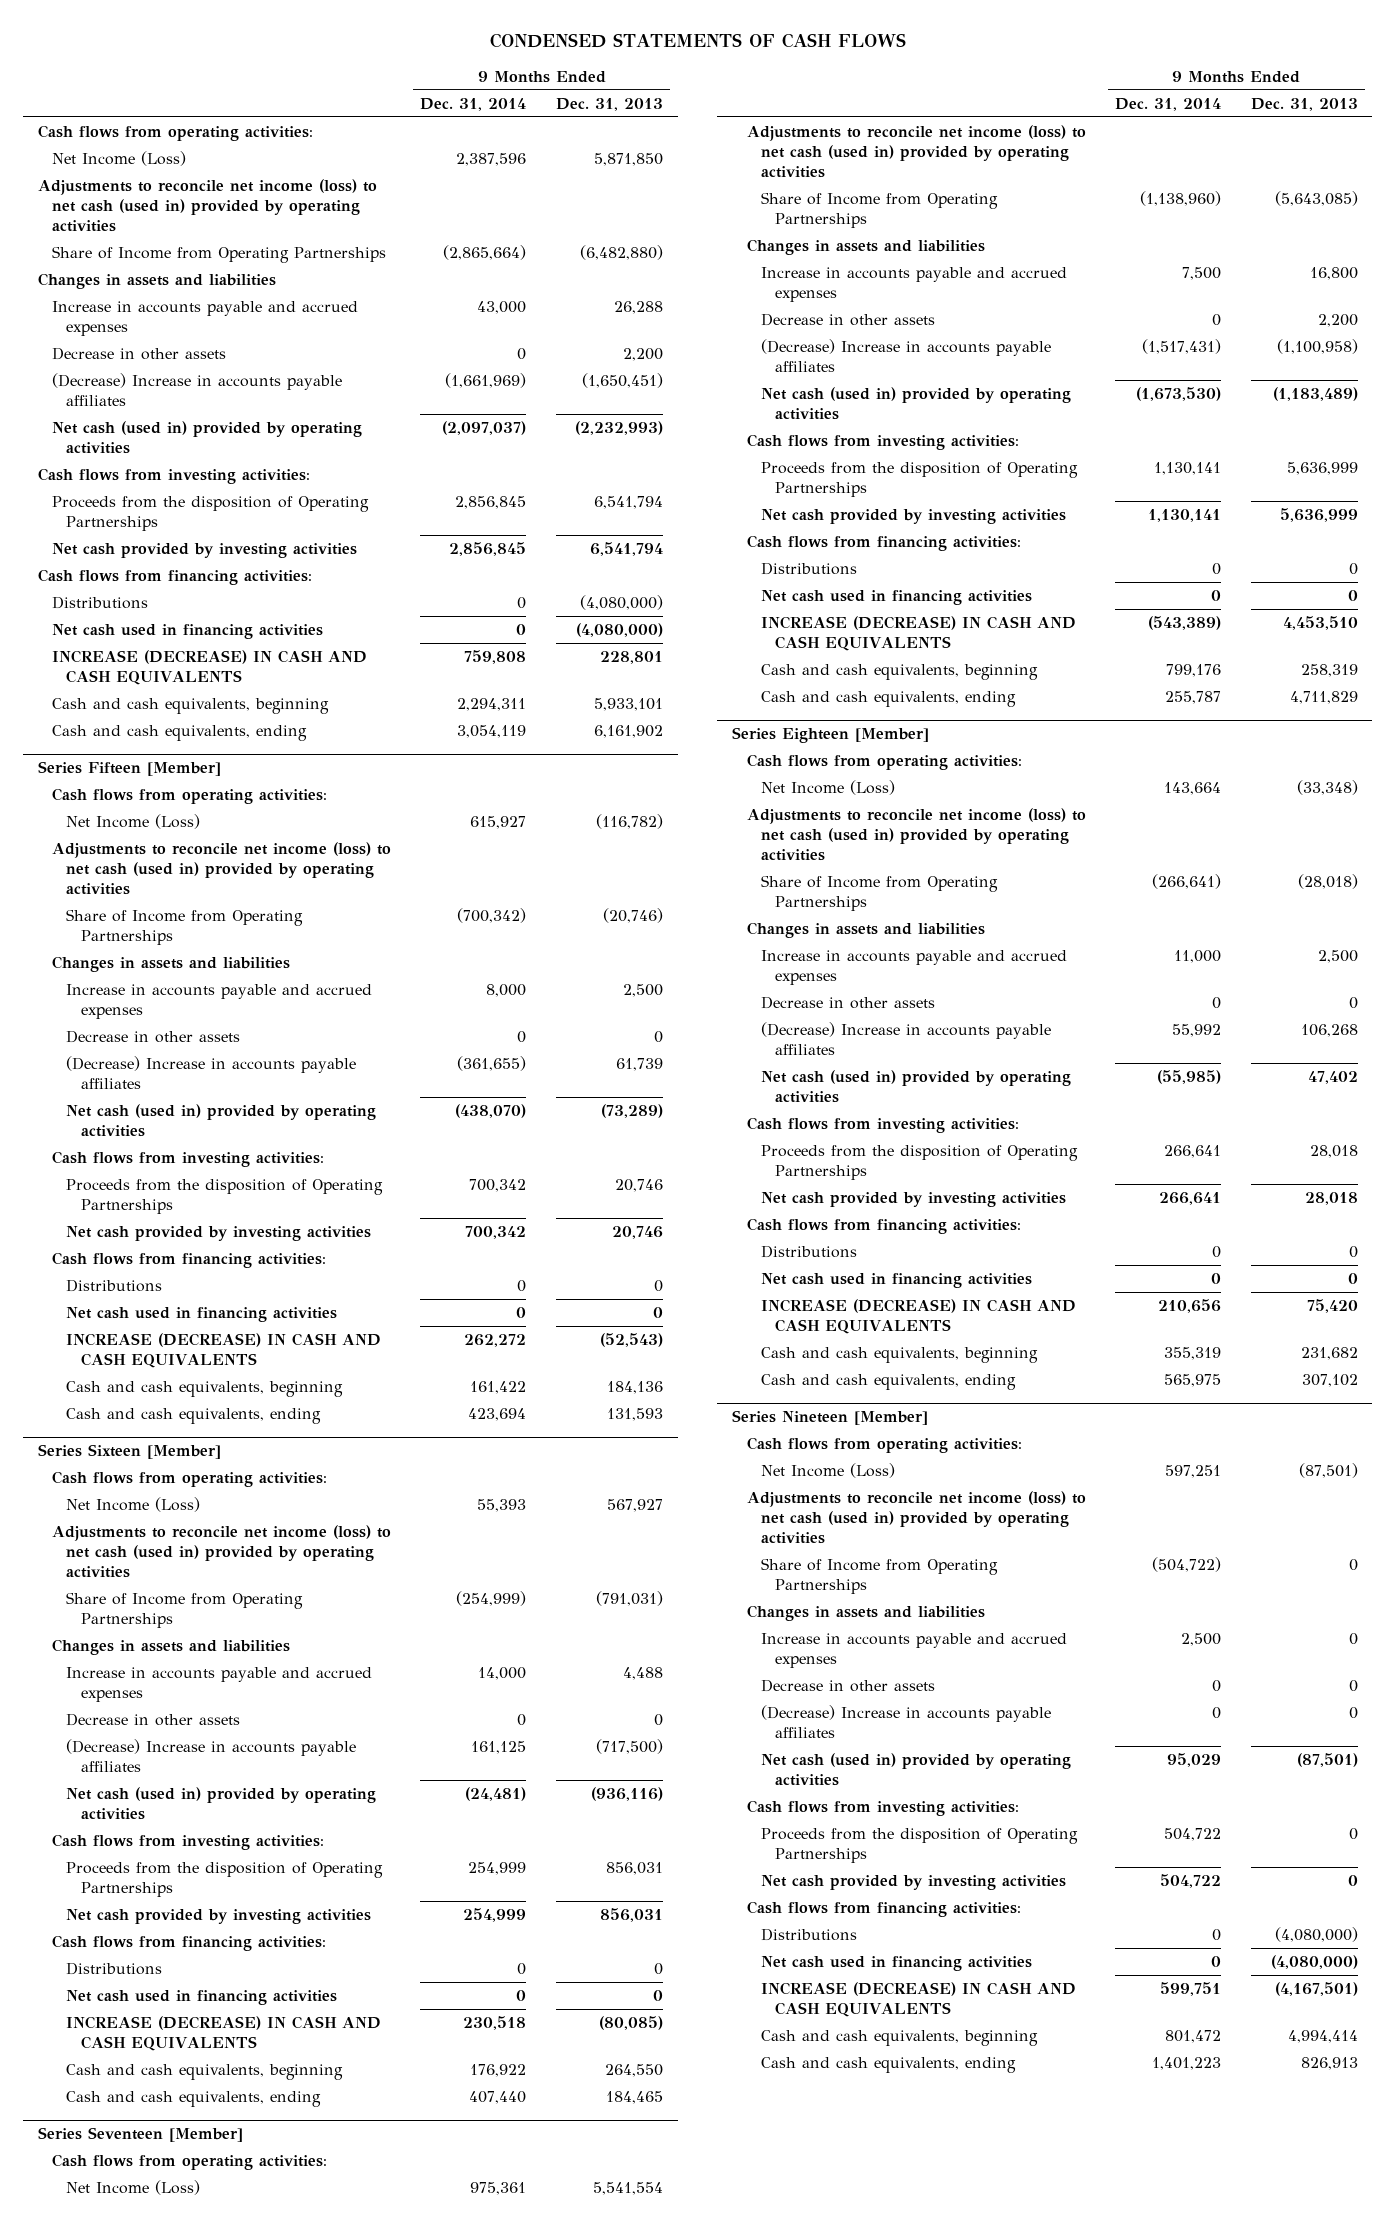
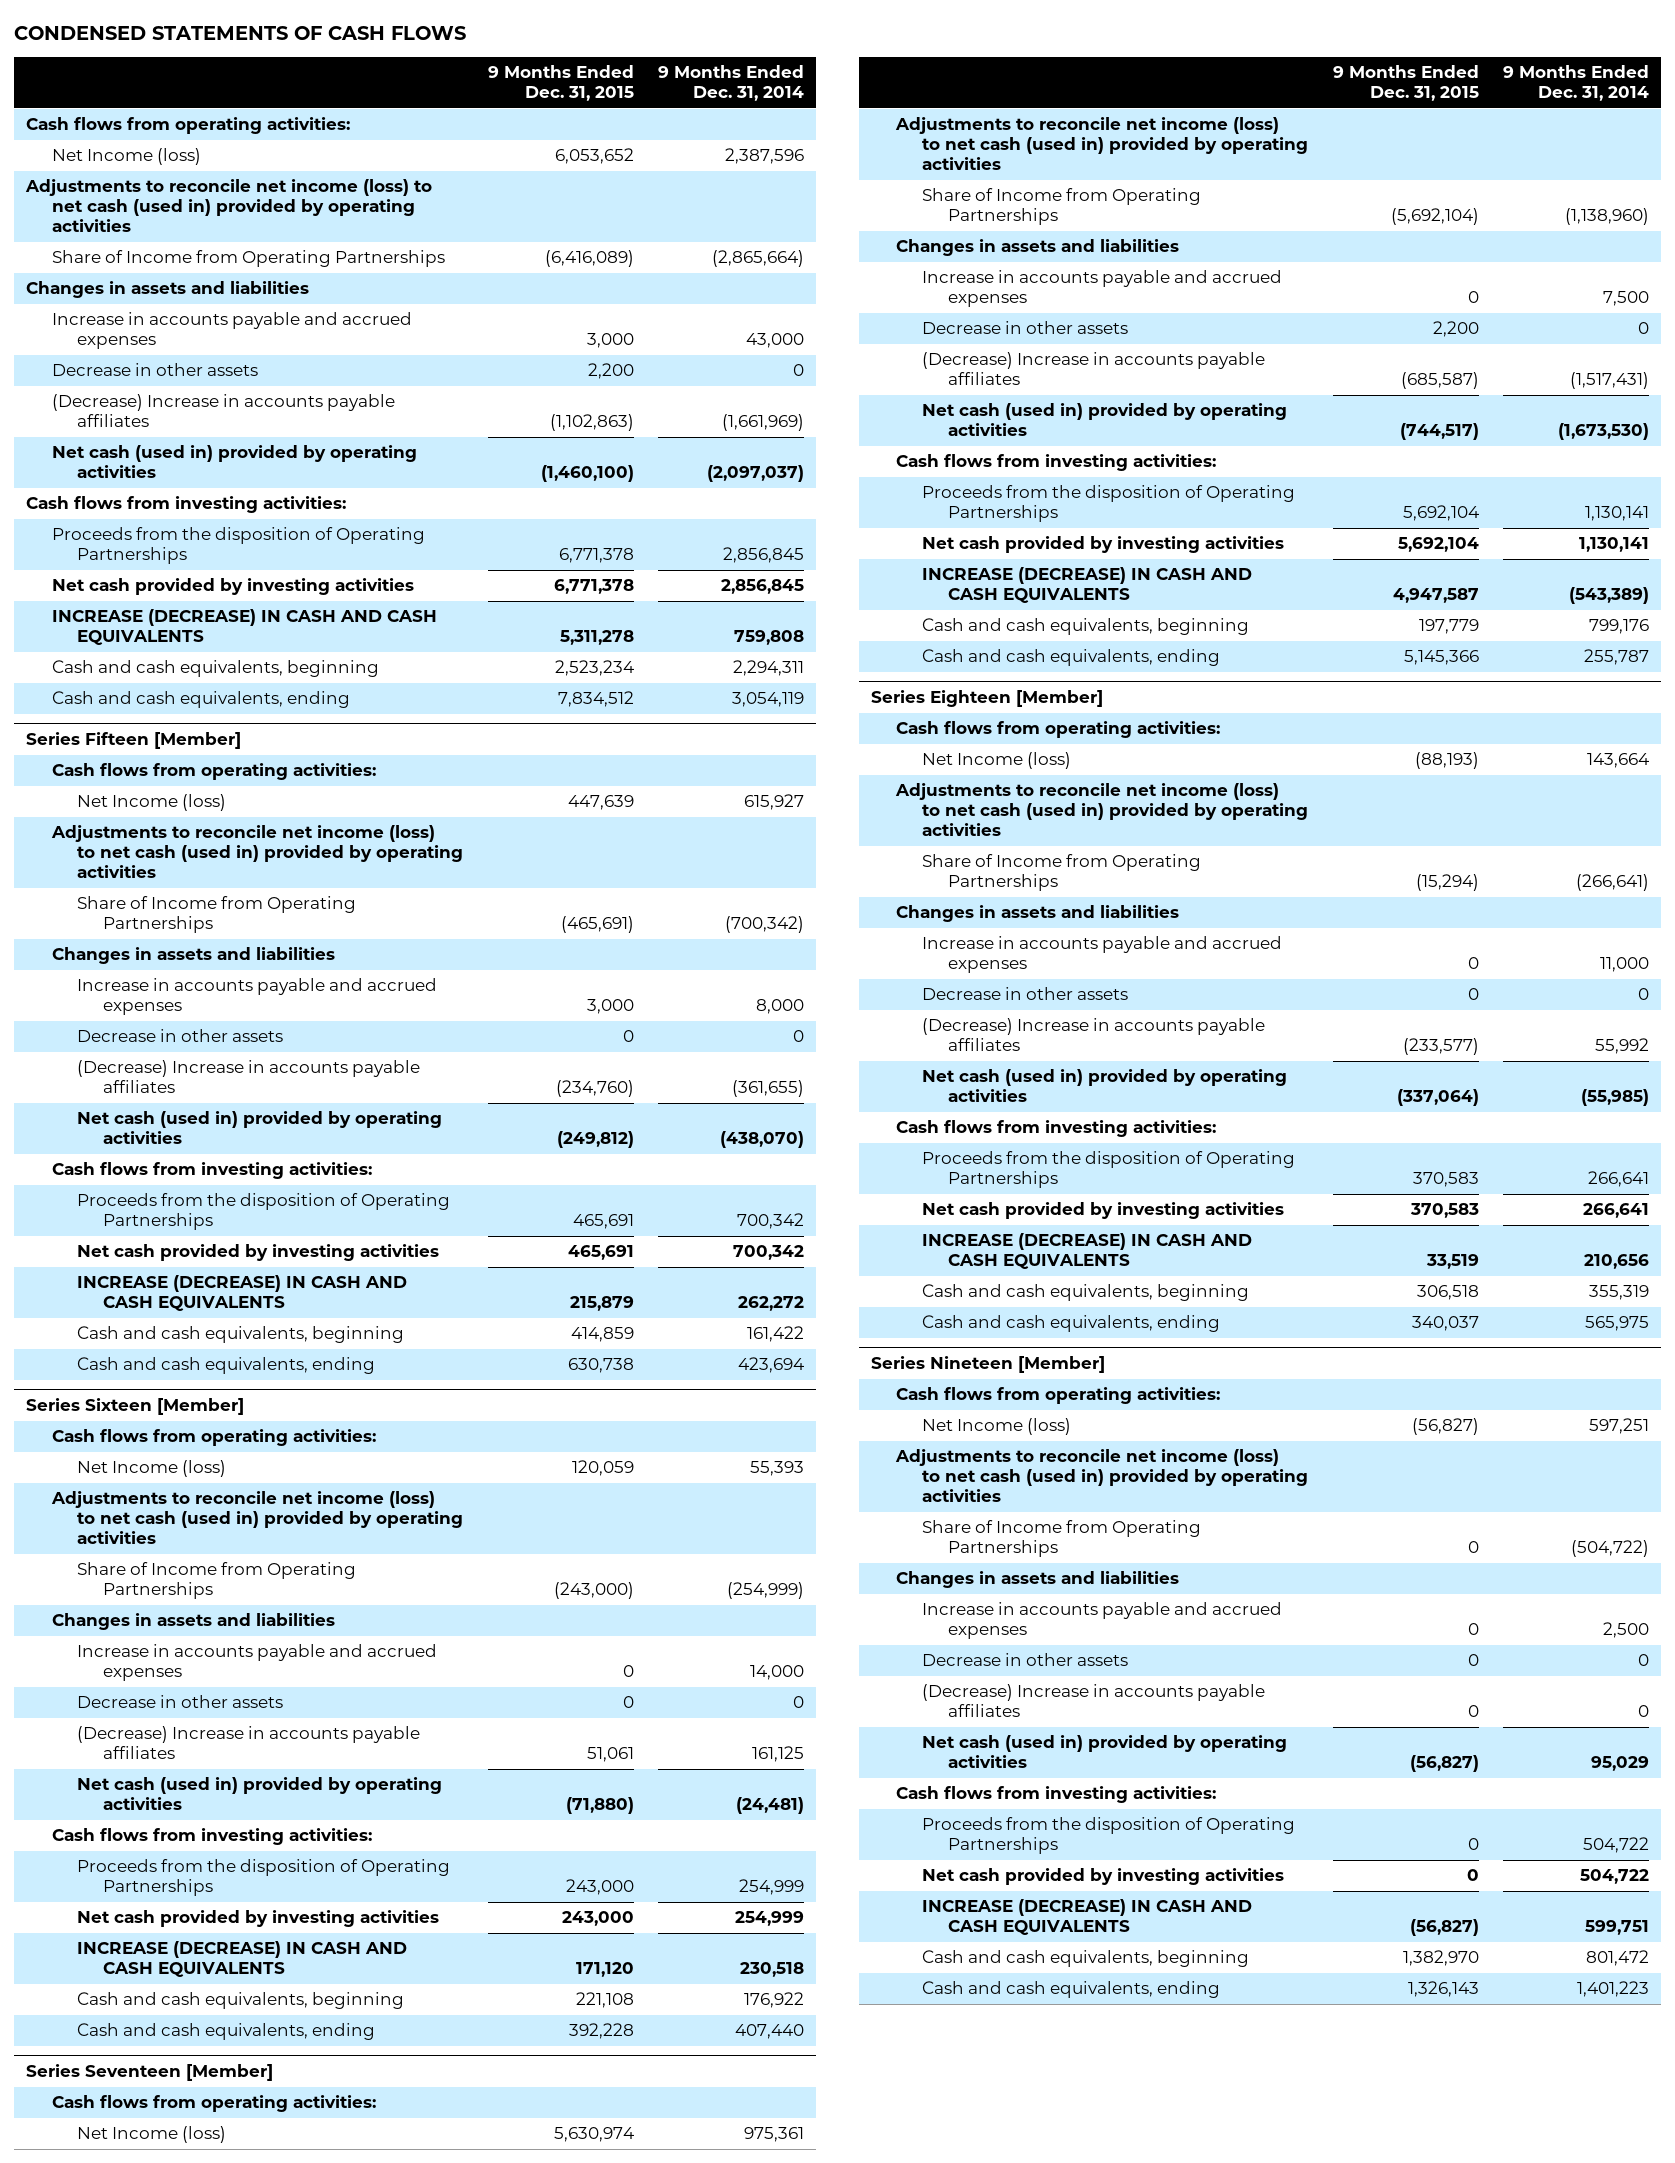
- | 9 Months Ended Dec. 31, 2014 | 9 Months Ended Dec. 31, 2013
+ | 9 Months Ended Dec. 31, 2015 | 9 Months Ended Dec. 31, 2014
- Net Income (Loss) | 2,387,596 | 5,871,850
+ Net Income (loss) | 6,053,652 | 2,387,596
- Cash flows from financing activities:
- Distributions | 0 | (4,080,000)
- Net cash used in financing activities | 0 | (4,080,000)
@ Series Fifteen [Member]
- Net Income (Loss) | 615,927 | (116,782)
+ Net Income (loss) | 447,639 | 615,927
- Cash flows from financing activities:
- Distributions | 0 | 0
- Net cash used in financing activities | 0 | 0
@ Series Sixteen [Member]
- Net Income (Loss) | 55,393 | 567,927
+ Net Income (loss) | 120,059 | 55,393
- Cash flows from financing activities:
- Distributions | 0 | 0
- Net cash used in financing activities | 0 | 0
@ Series Seventeen [Member]
- Net Income (Loss) | 975,361 | 5,541,554
+ Net Income (loss) | 5,630,974 | 975,361
- Cash flows from financing activities:
- Distributions | 0 | 0
- Net cash used in financing activities | 0 | 0
@ Series Eighteen [Member]
- Net Income (Loss) | 143,664 | (33,348)
+ Net Income (loss) | (88,193) | 143,664
- Cash flows from financing activities:
- Distributions | 0 | 0
- Net cash used in financing activities | 0 | 0
@ Series Nineteen [Member]
- Net Income (Loss) | 597,251 | (87,501)
+ Net Income (loss) | (56,827) | 597,251
- Cash flows from financing activities:
- Distributions | 0 | (4,080,000)
- Net cash used in financing activities | 0 | (4,080,000)

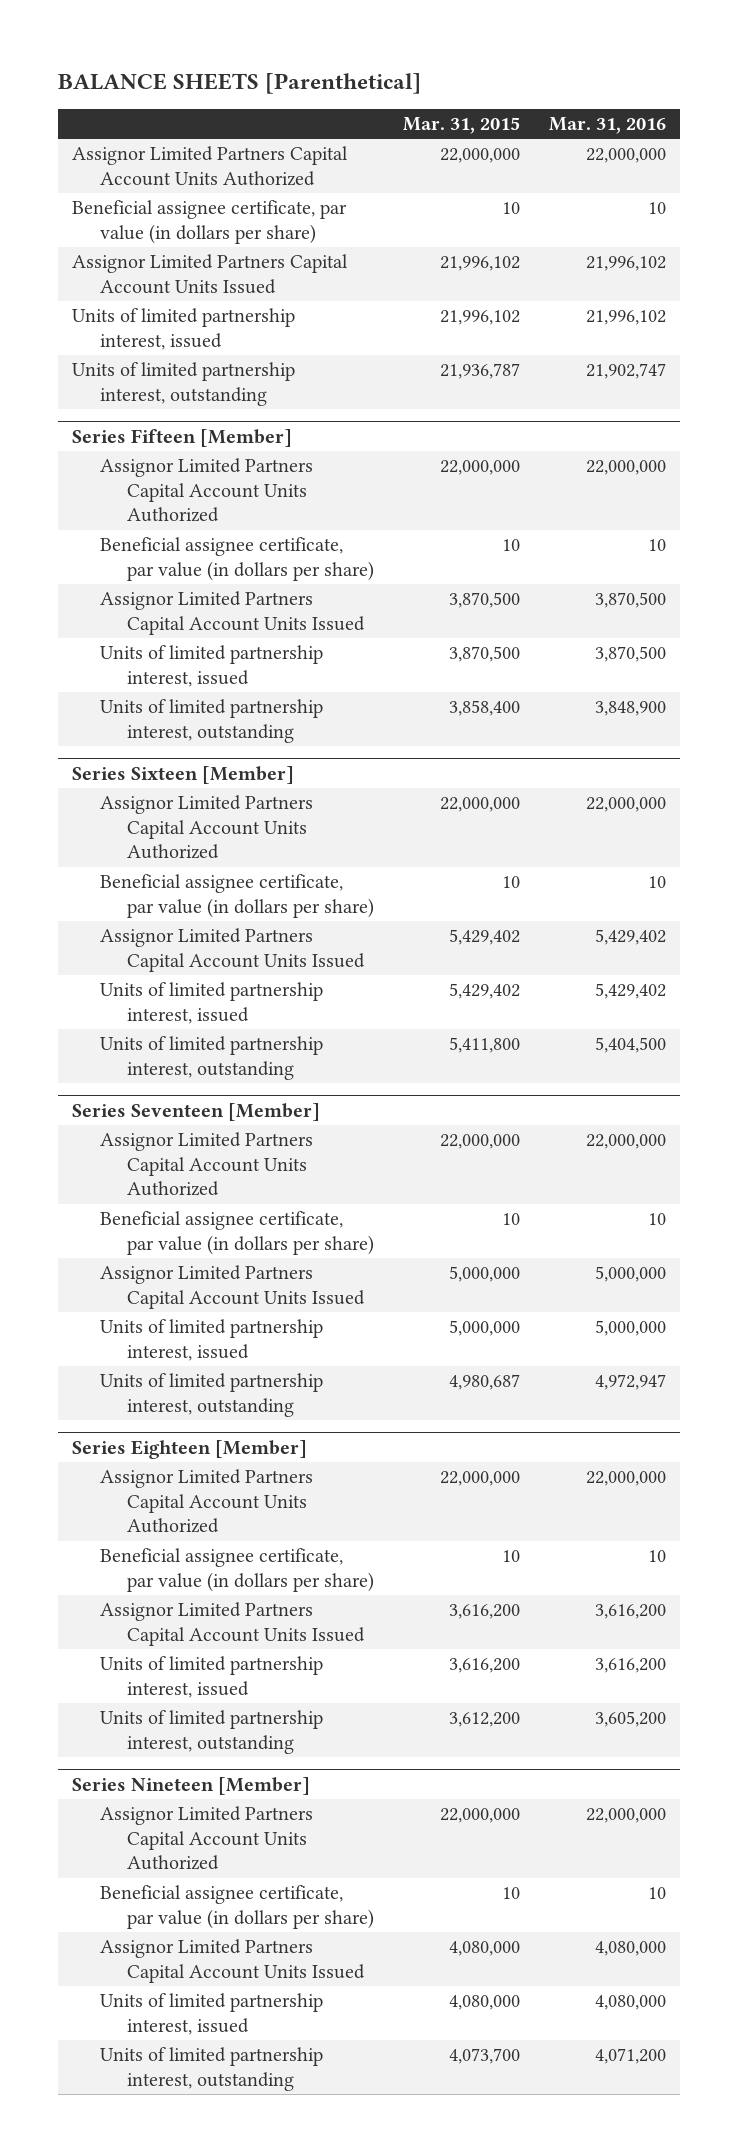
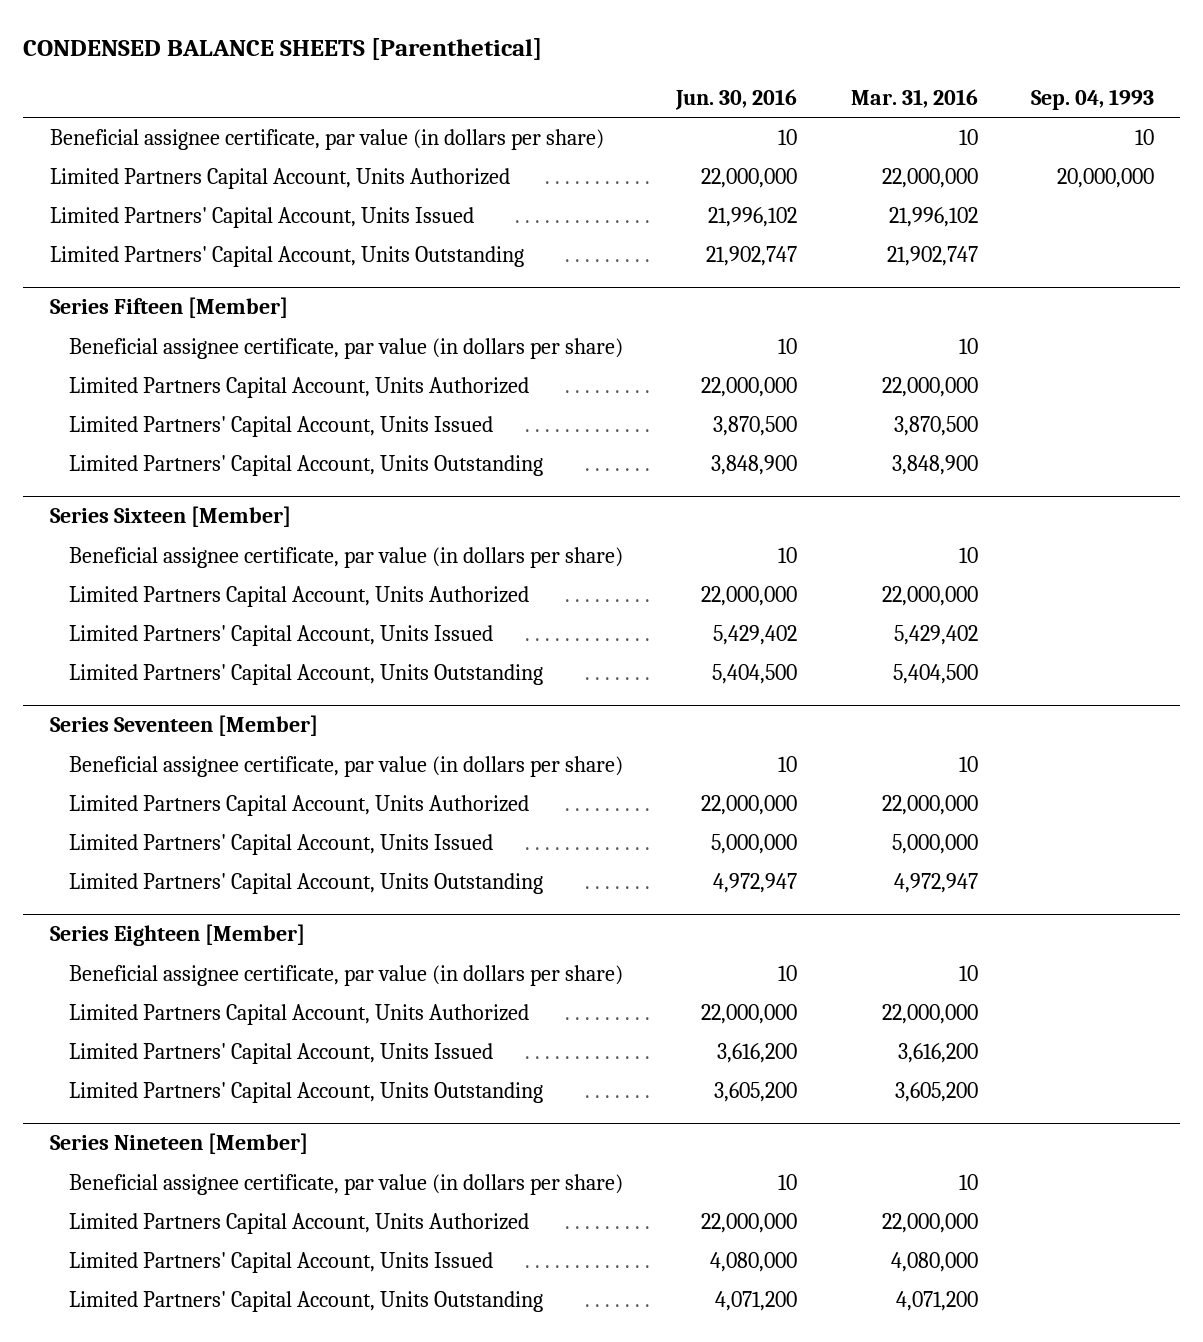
- BALANCE SHEETS [Parenthetical]
+ CONDENSED BALANCE SHEETS [Parenthetical]
- | Mar. 31, 2015 | Mar. 31, 2016
+ | Jun. 30, 2016 | Mar. 31, 2016 | Sep. 04, 1993
- Assignor Limited Partners Capital Account Units Authorized | 22,000,000 | 22,000,000
- Assignor Limited Partners Capital Account Units Issued | 21,996,102 | 21,996,102
- Units of limited partnership interest, issued | 21,996,102 | 21,996,102
- Units of limited partnership interest, outstanding | 21,936,787 | 21,902,747
+ Limited Partners Capital Account, Units Authorized | 22,000,000 | 22,000,000 | 20,000,000
+ Limited Partners' Capital Account, Units Issued | 21,996,102 | 21,996,102 |
+ Limited Partners' Capital Account, Units Outstanding | 21,902,747 | 21,902,747 |
@ Series Fifteen [Member]
- Assignor Limited Partners Capital Account Units Authorized | 22,000,000 | 22,000,000
- Assignor Limited Partners Capital Account Units Issued | 3,870,500 | 3,870,500
- Units of limited partnership interest, issued | 3,870,500 | 3,870,500
- Units of limited partnership interest, outstanding | 3,858,400 | 3,848,900
+ Limited Partners Capital Account, Units Authorized | 22,000,000 | 22,000,000 |
+ Limited Partners' Capital Account, Units Issued | 3,870,500 | 3,870,500 |
+ Limited Partners' Capital Account, Units Outstanding | 3,848,900 | 3,848,900 |
@ Series Sixteen [Member]
- Assignor Limited Partners Capital Account Units Authorized | 22,000,000 | 22,000,000
- Assignor Limited Partners Capital Account Units Issued | 5,429,402 | 5,429,402
- Units of limited partnership interest, issued | 5,429,402 | 5,429,402
- Units of limited partnership interest, outstanding | 5,411,800 | 5,404,500
+ Limited Partners Capital Account, Units Authorized | 22,000,000 | 22,000,000 |
+ Limited Partners' Capital Account, Units Issued | 5,429,402 | 5,429,402 |
+ Limited Partners' Capital Account, Units Outstanding | 5,404,500 | 5,404,500 |
@ Series Seventeen [Member]
- Assignor Limited Partners Capital Account Units Authorized | 22,000,000 | 22,000,000
- Assignor Limited Partners Capital Account Units Issued | 5,000,000 | 5,000,000
- Units of limited partnership interest, issued | 5,000,000 | 5,000,000
- Units of limited partnership interest, outstanding | 4,980,687 | 4,972,947
+ Limited Partners Capital Account, Units Authorized | 22,000,000 | 22,000,000 |
+ Limited Partners' Capital Account, Units Issued | 5,000,000 | 5,000,000 |
+ Limited Partners' Capital Account, Units Outstanding | 4,972,947 | 4,972,947 |
@ Series Eighteen [Member]
- Assignor Limited Partners Capital Account Units Authorized | 22,000,000 | 22,000,000
- Assignor Limited Partners Capital Account Units Issued | 3,616,200 | 3,616,200
- Units of limited partnership interest, issued | 3,616,200 | 3,616,200
- Units of limited partnership interest, outstanding | 3,612,200 | 3,605,200
+ Limited Partners Capital Account, Units Authorized | 22,000,000 | 22,000,000 |
+ Limited Partners' Capital Account, Units Issued | 3,616,200 | 3,616,200 |
+ Limited Partners' Capital Account, Units Outstanding | 3,605,200 | 3,605,200 |
@ Series Nineteen [Member]
- Assignor Limited Partners Capital Account Units Authorized | 22,000,000 | 22,000,000
- Assignor Limited Partners Capital Account Units Issued | 4,080,000 | 4,080,000
- Units of limited partnership interest, issued | 4,080,000 | 4,080,000
- Units of limited partnership interest, outstanding | 4,073,700 | 4,071,200
+ Limited Partners Capital Account, Units Authorized | 22,000,000 | 22,000,000 |
+ Limited Partners' Capital Account, Units Issued | 4,080,000 | 4,080,000 |
+ Limited Partners' Capital Account, Units Outstanding | 4,071,200 | 4,071,200 |

